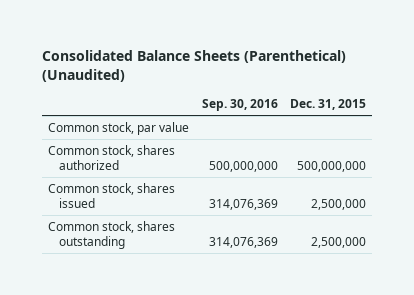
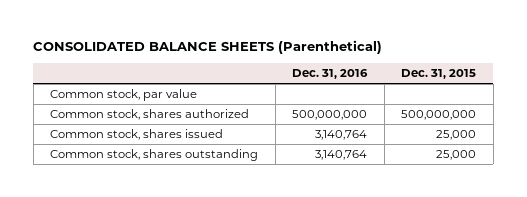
- Consolidated Balance Sheets (Parenthetical) (Unaudited)
+ CONSOLIDATED BALANCE SHEETS (Parenthetical)
- | Sep. 30, 2016 | Dec. 31, 2015
+ | Dec. 31, 2016 | Dec. 31, 2015
- Common stock, shares issued | 314,076,369 | 2,500,000
- Common stock, shares outstanding | 314,076,369 | 2,500,000
+ Common stock, shares issued | 3,140,764 | 25,000
+ Common stock, shares outstanding | 3,140,764 | 25,000

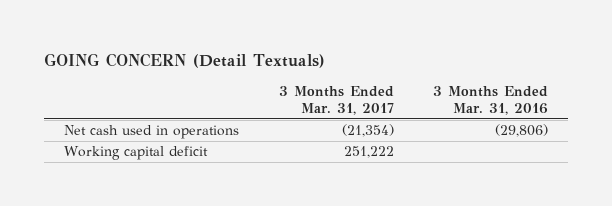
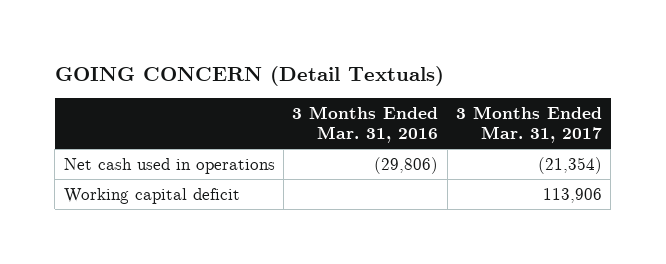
- | 3 Months Ended Mar. 31, 2017 | 3 Months Ended Mar. 31, 2016
+ | 3 Months Ended Mar. 31, 2016 | 3 Months Ended Mar. 31, 2017
- Working capital deficit | 251,222 |
+ Working capital deficit | | 113,906

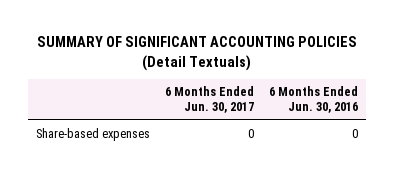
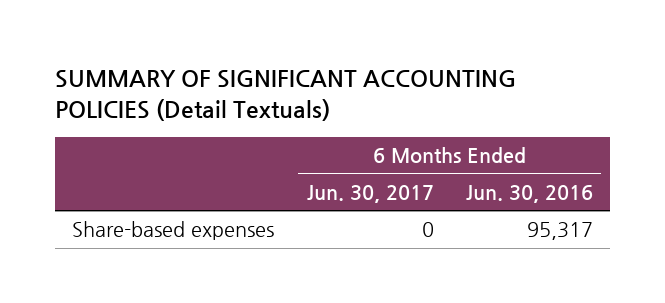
- Share-based expenses | 0 | 0
+ Share-based expenses | 0 | 95,317

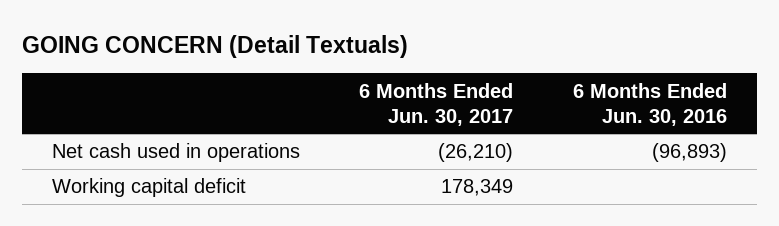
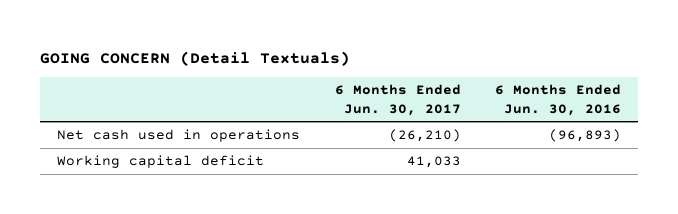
- Working capital deficit | 178,349 |
+ Working capital deficit | 41,033 |

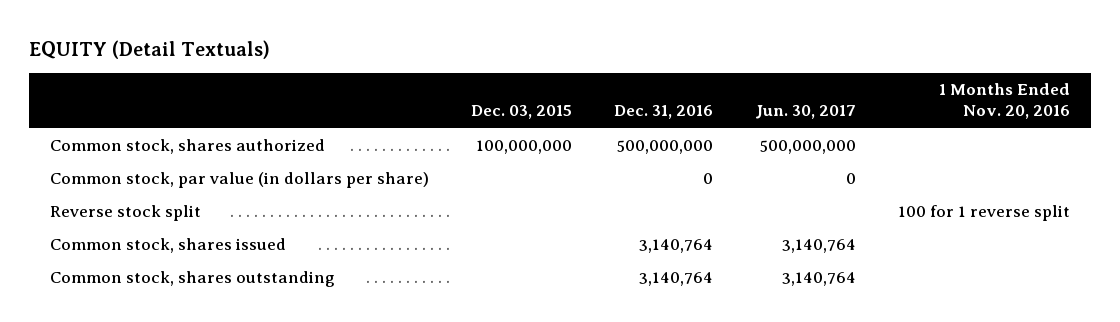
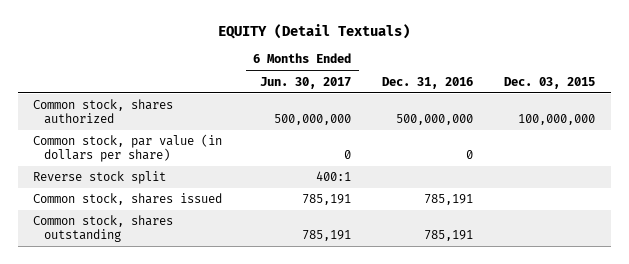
- | Dec. 03, 2015 | Dec. 31, 2016 | Jun. 30, 2017 | 1 Months Ended Nov. 20, 2016
+ | 6 Months Ended Jun. 30, 2017 | Dec. 31, 2016 | Dec. 03, 2015
- Common stock, shares issued | | 3,140,764 | 3,140,764 |
- Common stock, shares outstanding | | 3,140,764 | 3,140,764 |
+ Common stock, shares issued | 785,191 | 785,191 |
+ Common stock, shares outstanding | 785,191 | 785,191 |

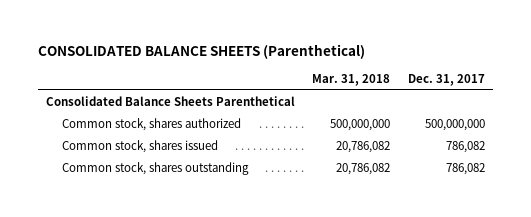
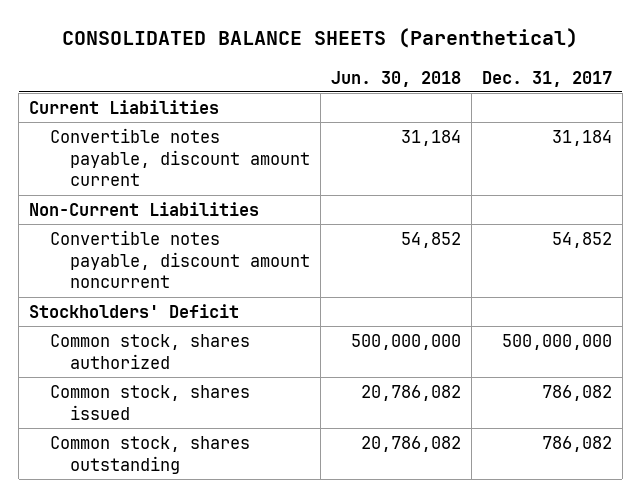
- | Mar. 31, 2018 | Dec. 31, 2017
+ | Jun. 30, 2018 | Dec. 31, 2017
- Consolidated Balance Sheets Parenthetical
+ Current Liabilities
+ Convertible notes payable, discount amount current | 31,184 | 31,184
+ Non-Current Liabilities
+ Convertible notes payable, discount amount noncurrent | 54,852 | 54,852
+ Stockholders' Deficit

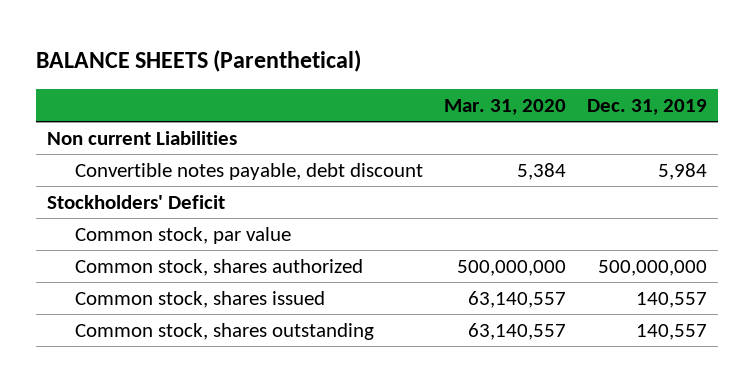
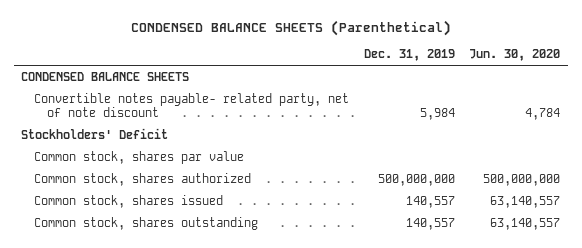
- BALANCE SHEETS (Parenthetical)
+ CONDENSED BALANCE SHEETS (Parenthetical)
- | Mar. 31, 2020 | Dec. 31, 2019
+ | Dec. 31, 2019 | Jun. 30, 2020
- Non current Liabilities
- Convertible notes payable, debt discount | 5,384 | 5,984
+ CONDENSED BALANCE SHEETS
+ Convertible notes payable- related party, net of note discount | 5,984 | 4,784
- Common stock, par value
+ Common stock, shares par value

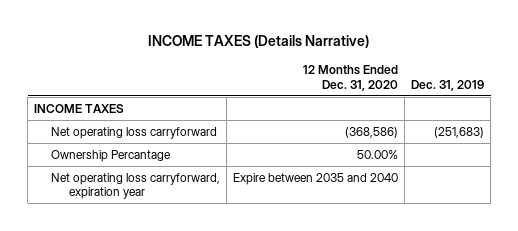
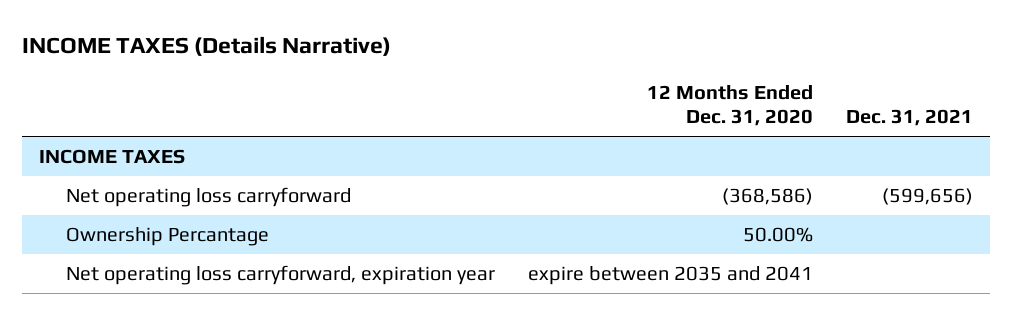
- | 12 Months Ended Dec. 31, 2020 | Dec. 31, 2019
+ | 12 Months Ended Dec. 31, 2020 | Dec. 31, 2021
- Net operating loss carryforward, expiration year | Expire between 2035 and 2040 |
+ Net operating loss carryforward, expiration year | expire between 2035 and 2041 |

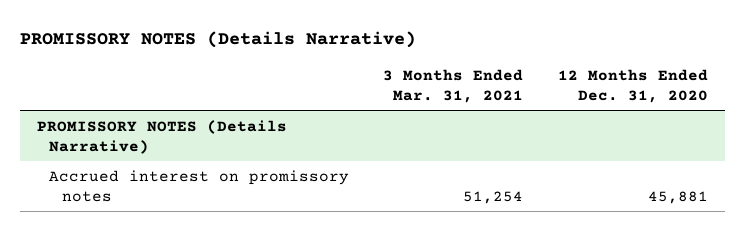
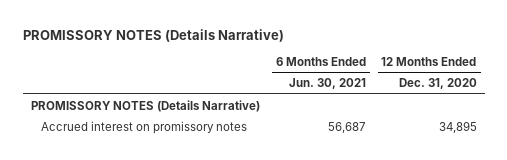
- | 3 Months Ended Mar. 31, 2021 | 12 Months Ended Dec. 31, 2020
+ | 6 Months Ended Jun. 30, 2021 | 12 Months Ended Dec. 31, 2020
- Accrued interest on promissory notes | 51,254 | 45,881
+ Accrued interest on promissory notes | 56,687 | 34,895

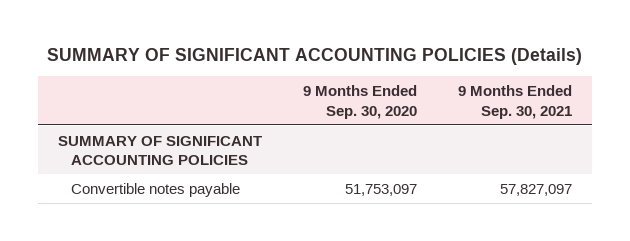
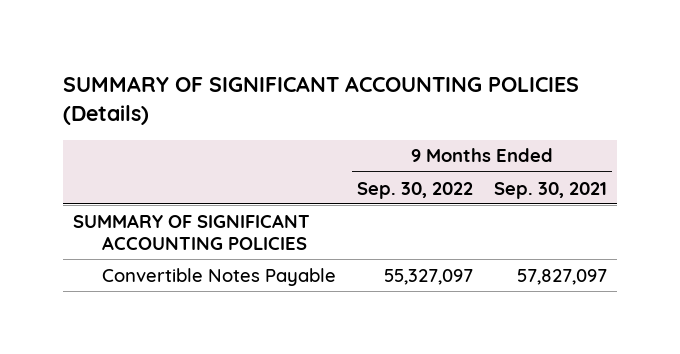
- | 9 Months Ended Sep. 30, 2020 | 9 Months Ended Sep. 30, 2021
+ | 9 Months Ended Sep. 30, 2022 | 9 Months Ended Sep. 30, 2021
- Convertible notes payable | 51,753,097 | 57,827,097
+ Convertible Notes Payable | 55,327,097 | 57,827,097

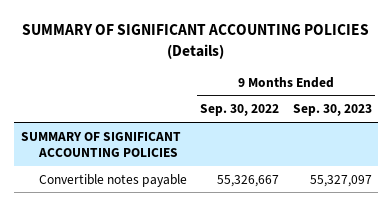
- | 9 Months Ended Sep. 30, 2022 | 9 Months Ended Sep. 30, 2021
+ | 9 Months Ended Sep. 30, 2022 | 9 Months Ended Sep. 30, 2023
- Convertible Notes Payable | 55,327,097 | 57,827,097
+ Convertible notes payable | 55,326,667 | 55,327,097

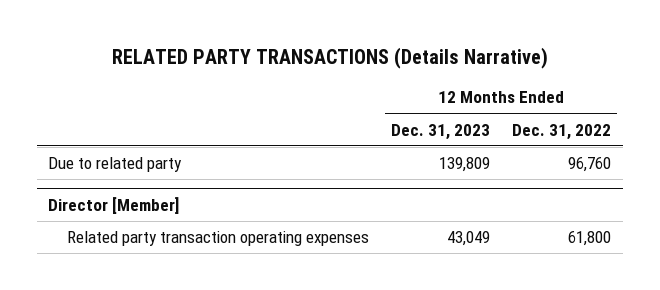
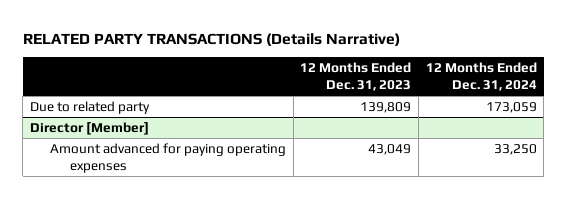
- | 12 Months Ended Dec. 31, 2023 | 12 Months Ended Dec. 31, 2022
+ | 12 Months Ended Dec. 31, 2023 | 12 Months Ended Dec. 31, 2024
@ Director [Member]
- Related party transaction operating expenses | 43,049 | 61,800
+ Amount advanced for paying operating expenses | 43,049 | 33,250

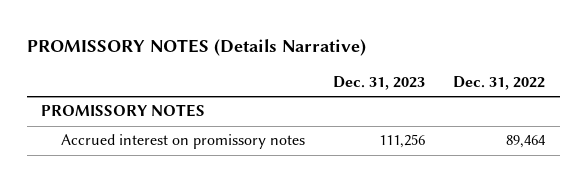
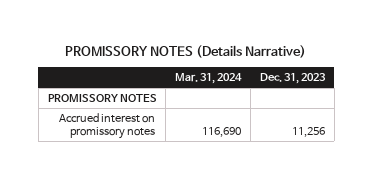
- | Dec. 31, 2023 | Dec. 31, 2022
+ | Mar. 31, 2024 | Dec. 31, 2023
- Accrued interest on promissory notes | 111,256 | 89,464
+ Accrued interest on promissory notes | 116,690 | 11,256

